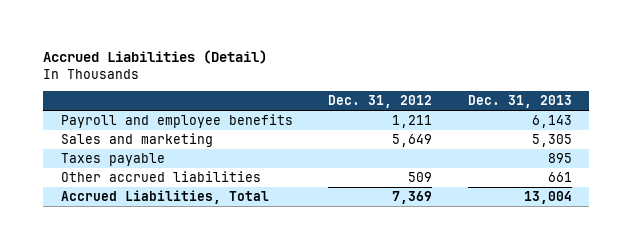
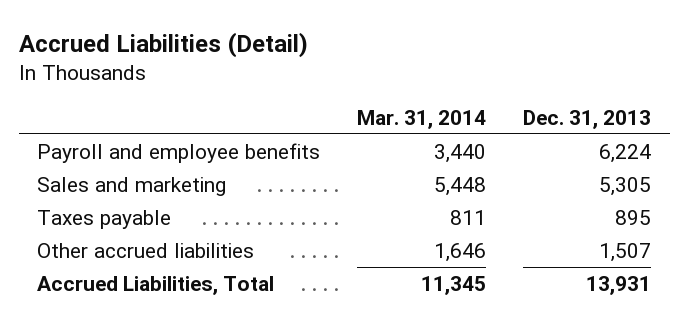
- | Dec. 31, 2012 | Dec. 31, 2013
+ | Mar. 31, 2014 | Dec. 31, 2013
- Payroll and employee benefits | 1,211 | 6,143
+ Payroll and employee benefits | 3,440 | 6,224
- Other accrued liabilities | 509 | 661
- Accrued Liabilities, Total | 7,369 | 13,004
+ Other accrued liabilities | 1,646 | 1,507
+ Accrued Liabilities, Total | 11,345 | 13,931

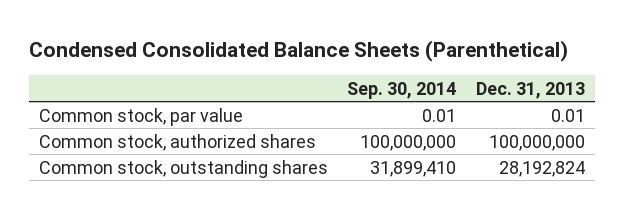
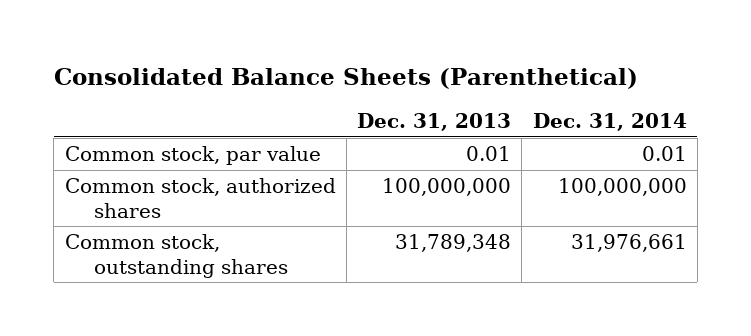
- Condensed Consolidated Balance Sheets (Parenthetical)
+ Consolidated Balance Sheets (Parenthetical)
- | Sep. 30, 2014 | Dec. 31, 2013
+ | Dec. 31, 2013 | Dec. 31, 2014
- Common stock, outstanding shares | 31,899,410 | 28,192,824
+ Common stock, outstanding shares | 31,789,348 | 31,976,661

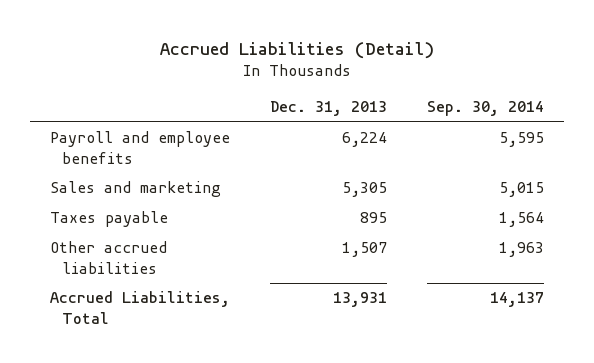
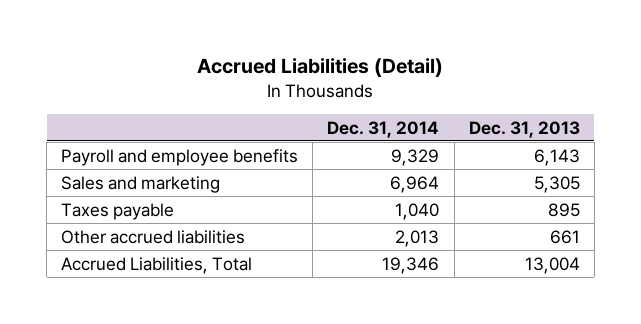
- | Dec. 31, 2013 | Sep. 30, 2014
+ | Dec. 31, 2014 | Dec. 31, 2013
- Payroll and employee benefits | 6,224 | 5,595
+ Payroll and employee benefits | 9,329 | 6,143
- Other accrued liabilities | 1,507 | 1,963
- Accrued Liabilities, Total | 13,931 | 14,137
+ Other accrued liabilities | 2,013 | 661
+ Accrued Liabilities, Total | 19,346 | 13,004

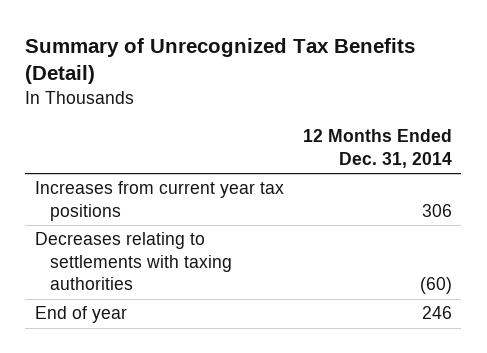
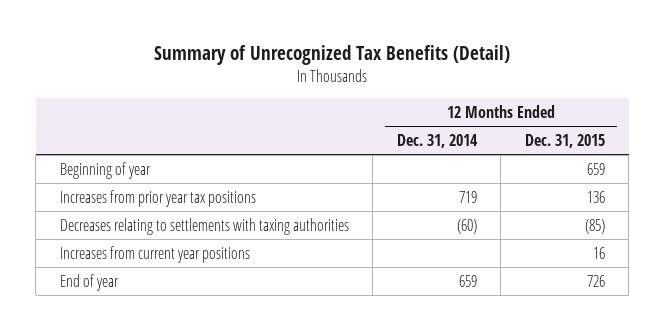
- | 12 Months Ended Dec. 31, 2014
+ | 12 Months Ended Dec. 31, 2014 | 12 Months Ended Dec. 31, 2015
- Increases from current year tax positions | 306
+ Beginning of year | | 659
+ Increases from prior year tax positions | 719 | 136
- End of year | 246
+ Increases from current year positions | | 16
+ End of year | 659 | 726

